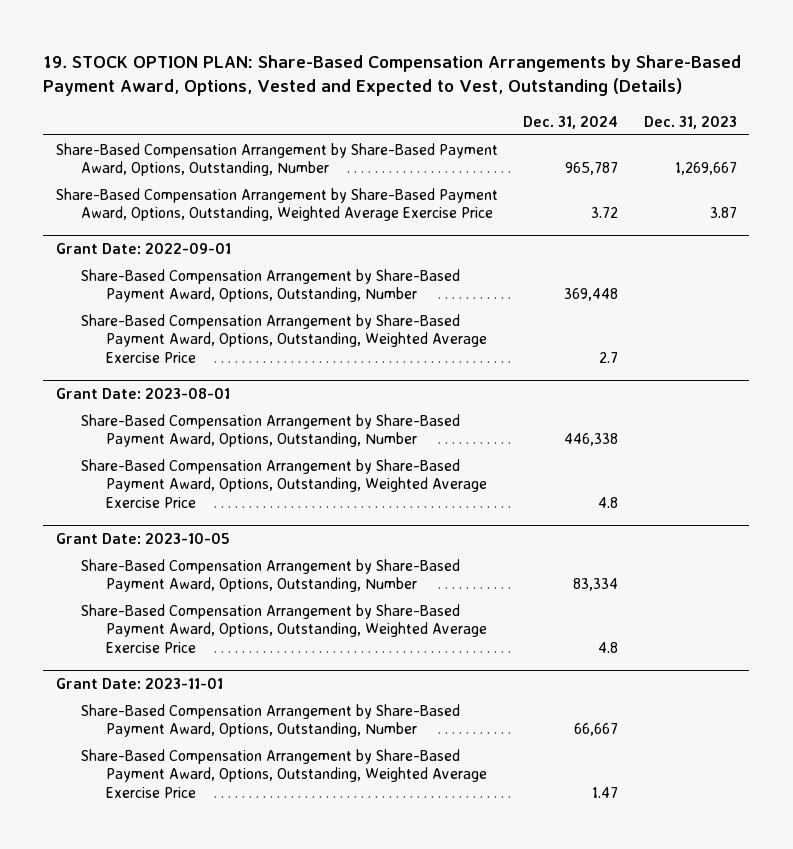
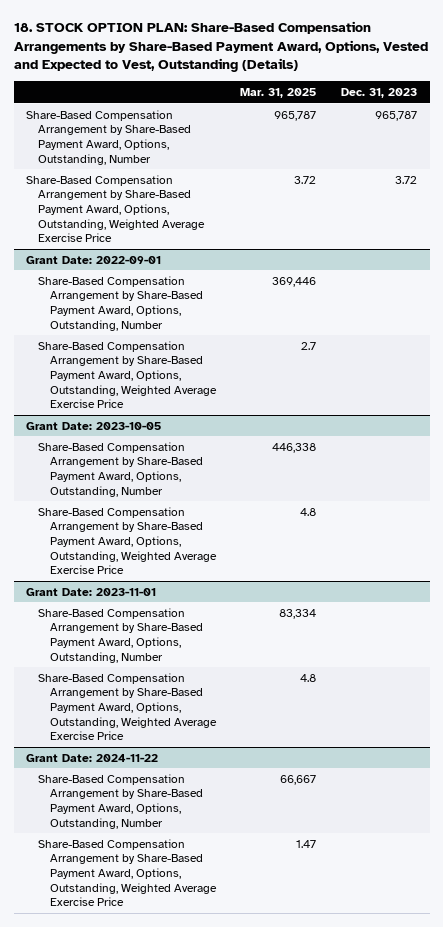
- 19. STOCK OPTION PLAN: Share-Based Compensation Arrangements by Share-Based Payment Award, Options, Vested and Expected to Vest, Outstanding (Details)
+ 18. STOCK OPTION PLAN: Share-Based Compensation Arrangements by Share-Based Payment Award, Options, Vested and Expected to Vest, Outstanding (Details)
- | Dec. 31, 2024 | Dec. 31, 2023
+ | Mar. 31, 2025 | Dec. 31, 2023
- Share-Based Compensation Arrangement by Share-Based Payment Award, Options, Outstanding, Number | 965,787 | 1,269,667
- Share-Based Compensation Arrangement by Share-Based Payment Award, Options, Outstanding, Weighted Average Exercise Price | 3.72 | 3.87
+ Share-Based Compensation Arrangement by Share-Based Payment Award, Options, Outstanding, Number | 965,787 | 965,787
+ Share-Based Compensation Arrangement by Share-Based Payment Award, Options, Outstanding, Weighted Average Exercise Price | 3.72 | 3.72
- Grant Date: 2023-08-01
- Share-Based Compensation Arrangement by Share-Based Payment Award, Options, Outstanding, Number | 446,338 |
- Share-Based Compensation Arrangement by Share-Based Payment Award, Options, Outstanding, Weighted Average Exercise Price | 4.8 |
+ Grant Date: 2024-11-22
+ Share-Based Compensation Arrangement by Share-Based Payment Award, Options, Outstanding, Number | 66,667 |
+ Share-Based Compensation Arrangement by Share-Based Payment Award, Options, Outstanding, Weighted Average Exercise Price | 1.47 |

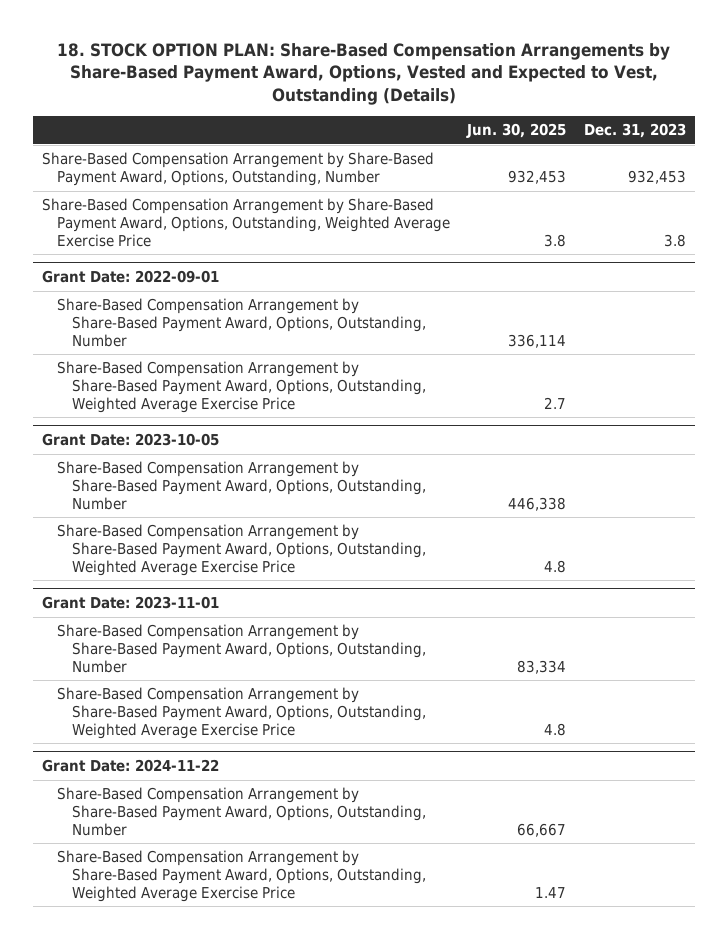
- | Mar. 31, 2025 | Dec. 31, 2023
+ | Jun. 30, 2025 | Dec. 31, 2023
- Share-Based Compensation Arrangement by Share-Based Payment Award, Options, Outstanding, Number | 965,787 | 965,787
- Share-Based Compensation Arrangement by Share-Based Payment Award, Options, Outstanding, Weighted Average Exercise Price | 3.72 | 3.72
+ Share-Based Compensation Arrangement by Share-Based Payment Award, Options, Outstanding, Number | 932,453 | 932,453
+ Share-Based Compensation Arrangement by Share-Based Payment Award, Options, Outstanding, Weighted Average Exercise Price | 3.8 | 3.8

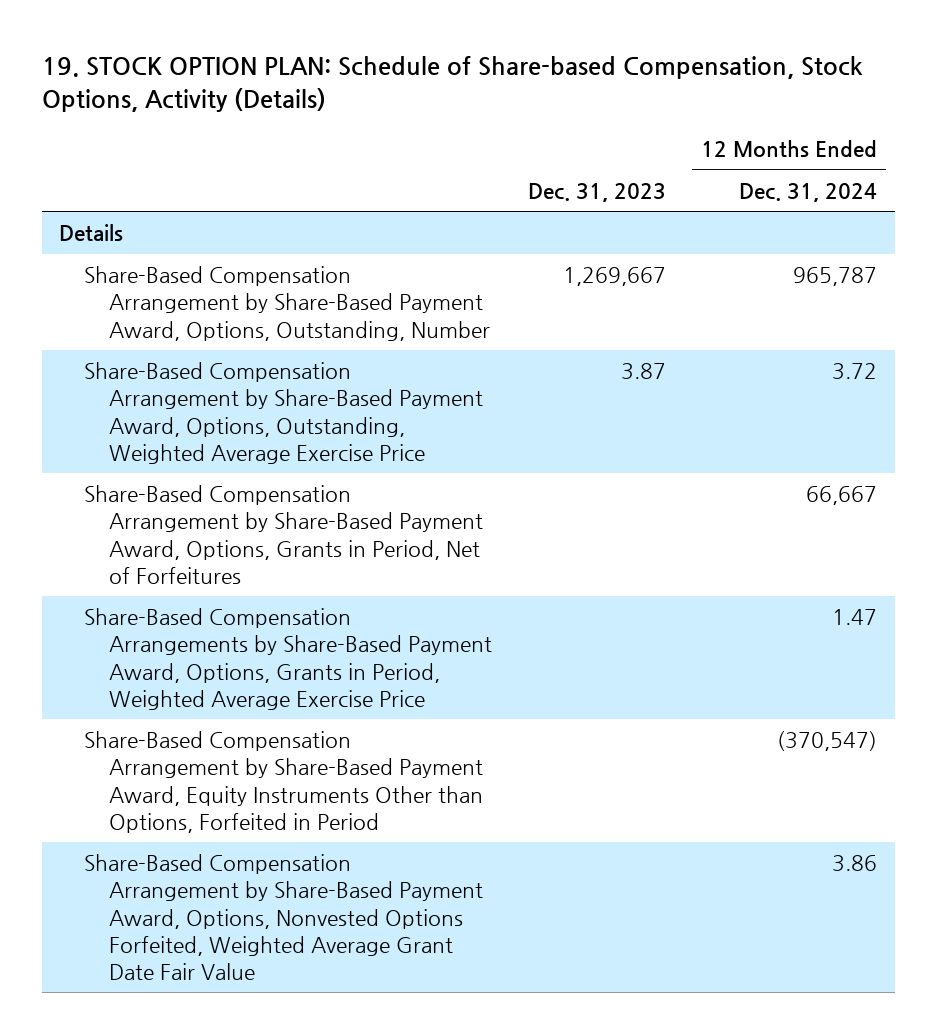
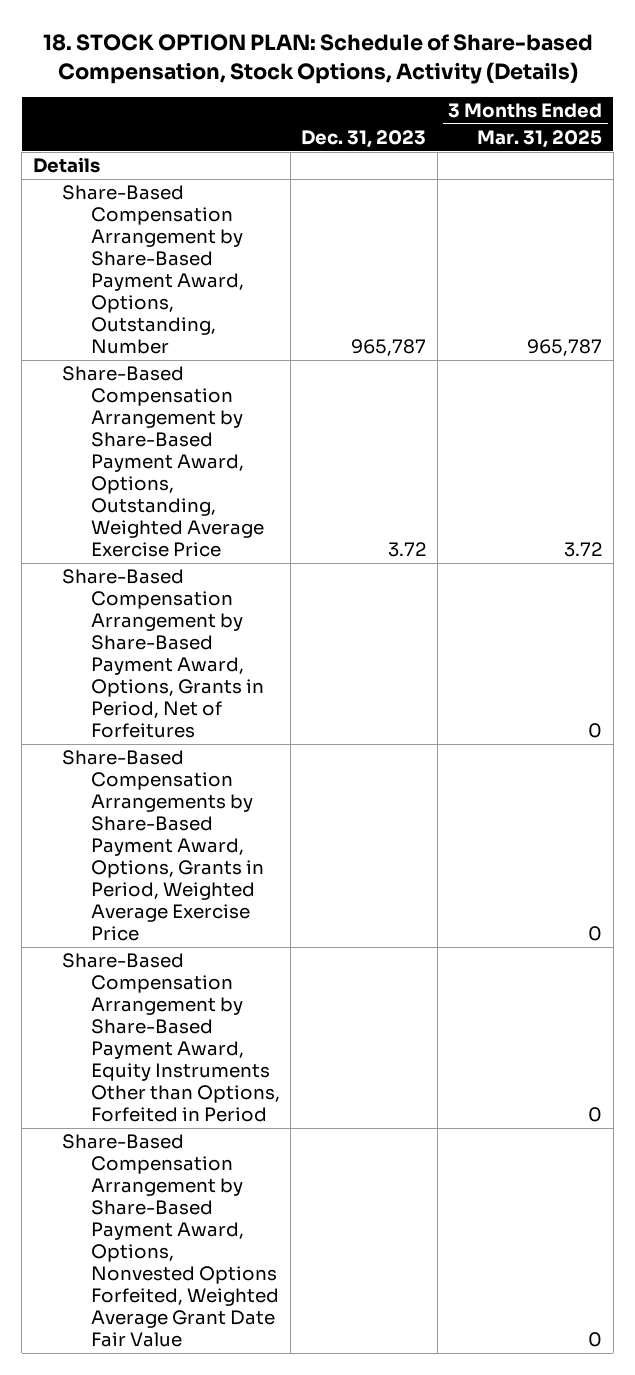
- 19. STOCK OPTION PLAN: Schedule of Share-based Compensation, Stock Options, Activity (Details)
+ 18. STOCK OPTION PLAN: Schedule of Share-based Compensation, Stock Options, Activity (Details)
- | Dec. 31, 2023 | 12 Months Ended Dec. 31, 2024
+ | Dec. 31, 2023 | 3 Months Ended Mar. 31, 2025
- Share-Based Compensation Arrangement by Share-Based Payment Award, Options, Outstanding, Number | 1,269,667 | 965,787
- Share-Based Compensation Arrangement by Share-Based Payment Award, Options, Outstanding, Weighted Average Exercise Price | 3.87 | 3.72
+ Share-Based Compensation Arrangement by Share-Based Payment Award, Options, Outstanding, Number | 965,787 | 965,787
+ Share-Based Compensation Arrangement by Share-Based Payment Award, Options, Outstanding, Weighted Average Exercise Price | 3.72 | 3.72

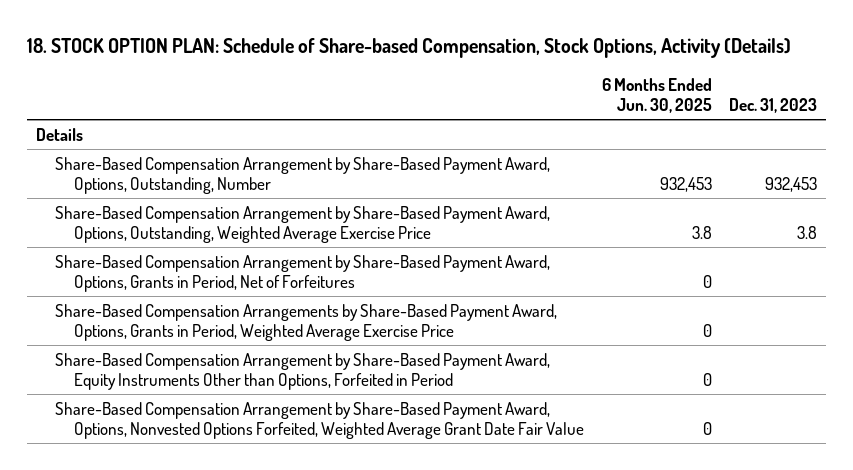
- | Dec. 31, 2023 | 3 Months Ended Mar. 31, 2025
+ | 6 Months Ended Jun. 30, 2025 | Dec. 31, 2023
- Share-Based Compensation Arrangement by Share-Based Payment Award, Options, Outstanding, Number | 965,787 | 965,787
- Share-Based Compensation Arrangement by Share-Based Payment Award, Options, Outstanding, Weighted Average Exercise Price | 3.72 | 3.72
+ Share-Based Compensation Arrangement by Share-Based Payment Award, Options, Outstanding, Number | 932,453 | 932,453
+ Share-Based Compensation Arrangement by Share-Based Payment Award, Options, Outstanding, Weighted Average Exercise Price | 3.8 | 3.8

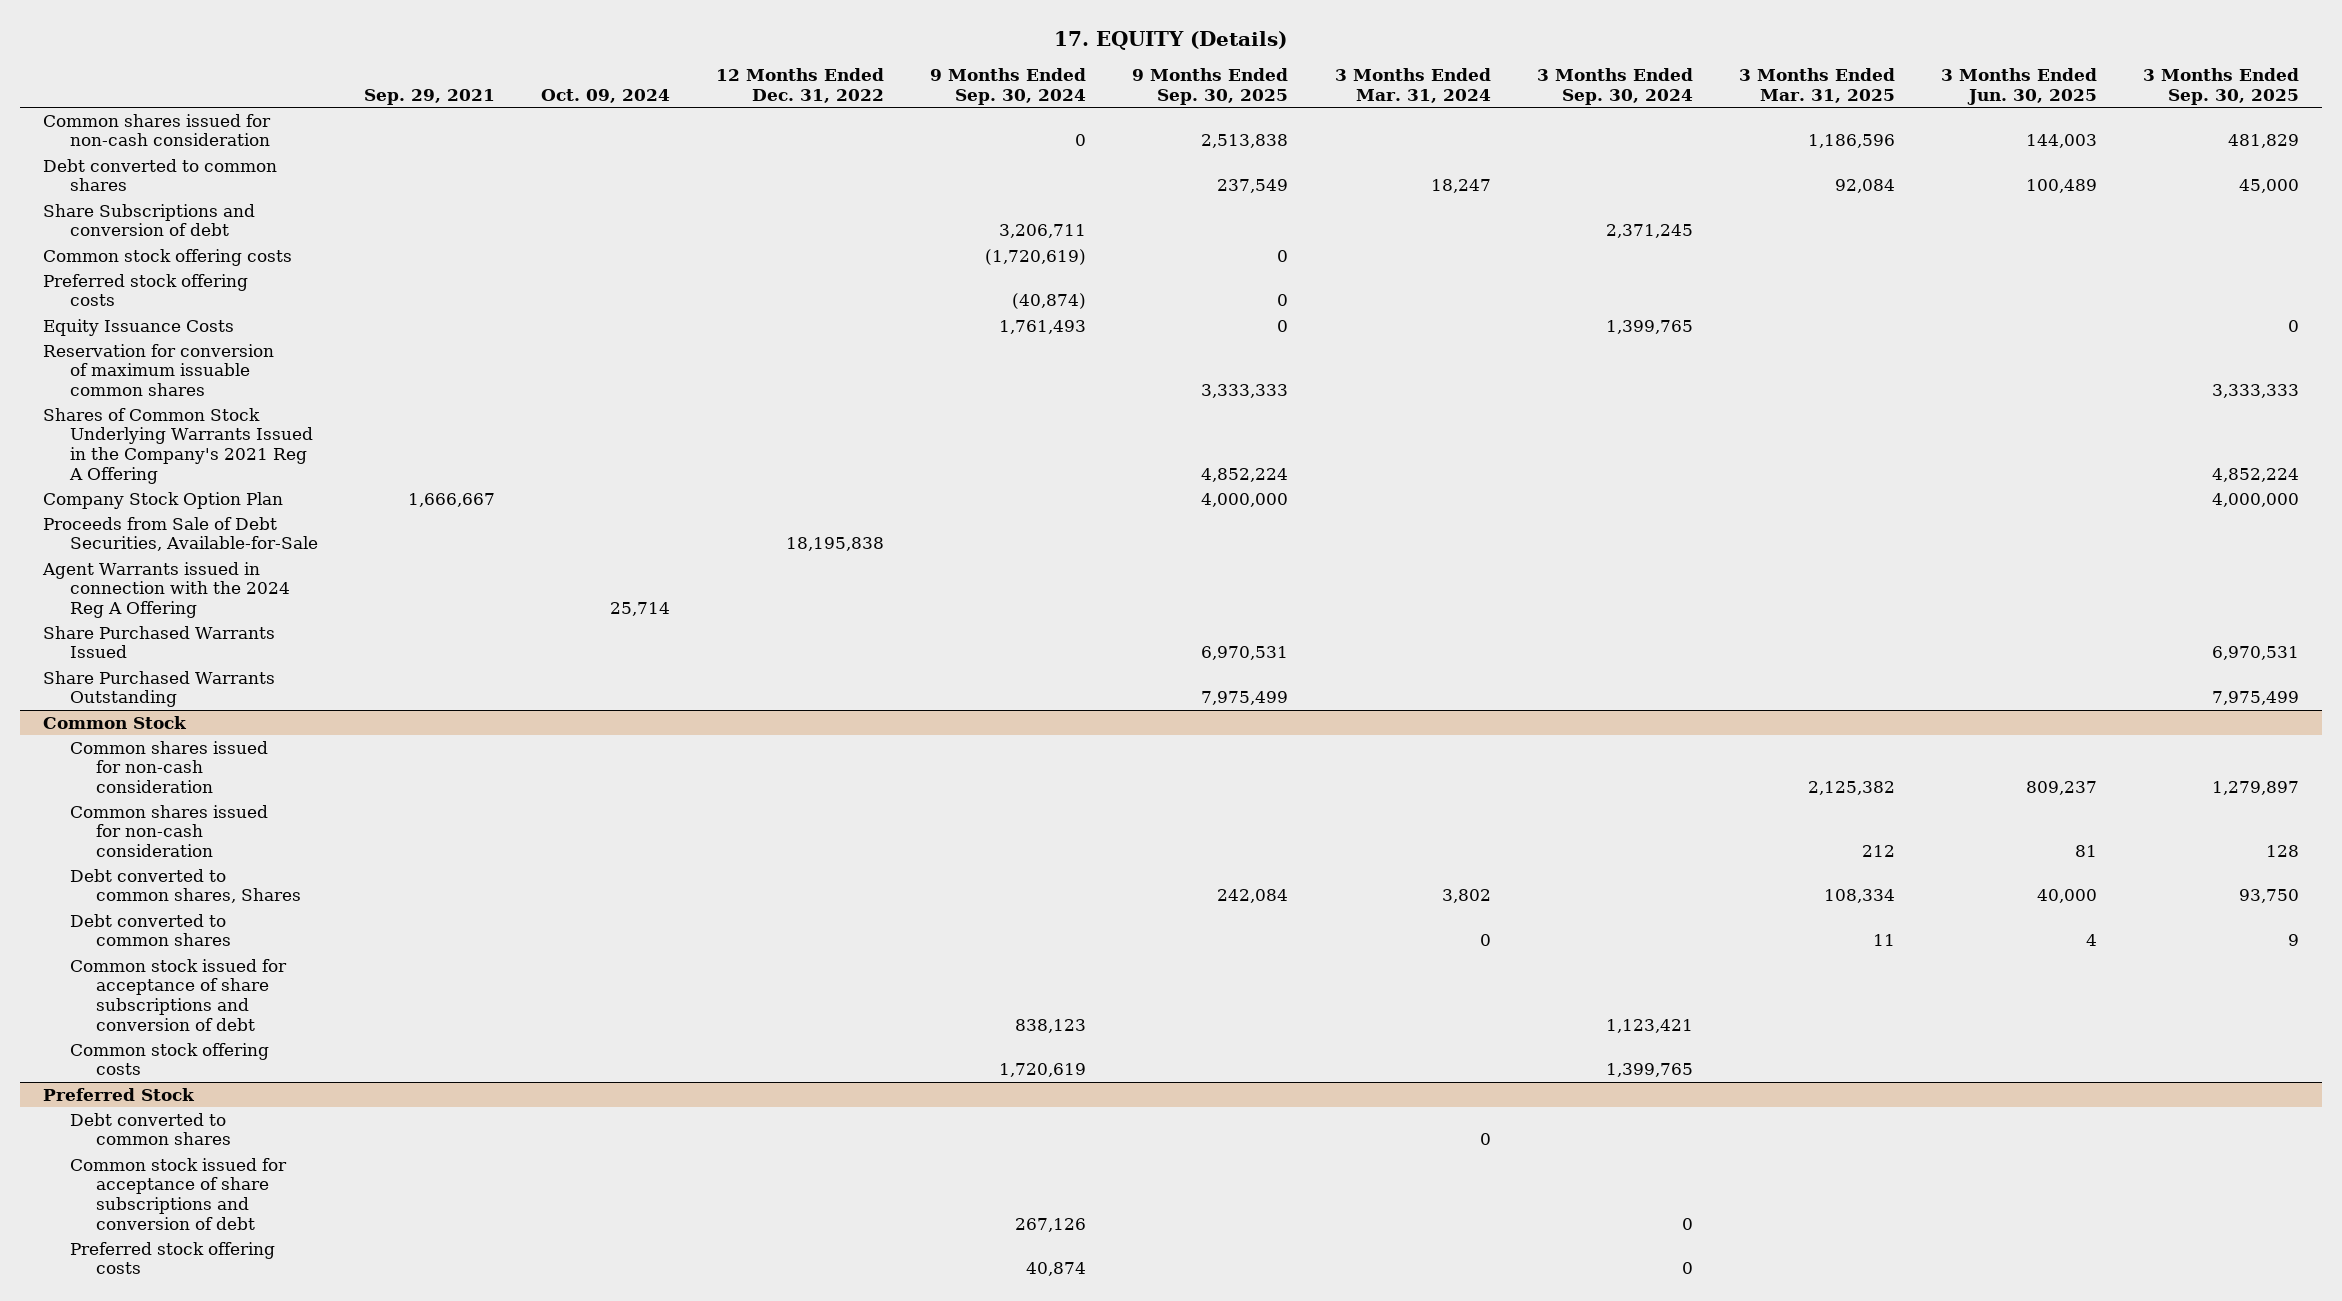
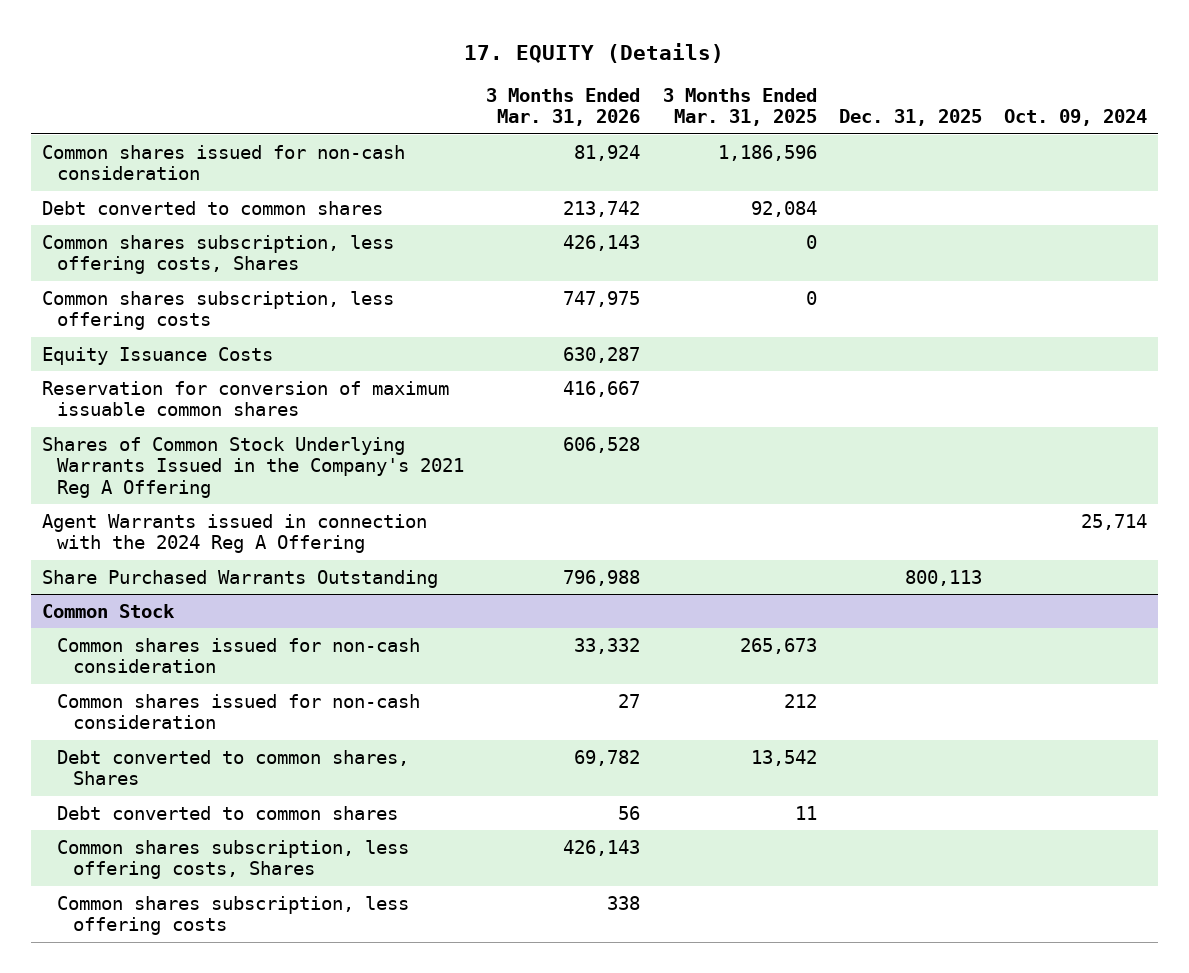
- | Sep. 29, 2021 | Oct. 09, 2024 | 12 Months Ended Dec. 31, 2022 | 9 Months Ended Sep. 30, 2024 | 9 Months Ended Sep. 30, 2025 | 3 Months Ended Mar. 31, 2024 | 3 Months Ended Sep. 30, 2024 | 3 Months Ended Mar. 31, 2025 | 3 Months Ended Jun. 30, 2025 | 3 Months Ended Sep. 30, 2025
+ | 3 Months Ended Mar. 31, 2026 | 3 Months Ended Mar. 31, 2025 | Dec. 31, 2025 | Oct. 09, 2024
- Share Subscriptions and conversion of debt | | | | 3,206,711 | | | 2,371,245 | | |
- Common stock offering costs | | | | (1,720,619) | 0 | | | | |
- Preferred stock offering costs | | | | (40,874) | 0 | | | | |
+ Common shares subscription, less offering costs, Shares | 426,143 | 0 | |
+ Common shares subscription, less offering costs | 747,975 | 0 | |
- Company Stock Option Plan | 1,666,667 | | | | 4,000,000 | | | | | 4,000,000
- Proceeds from Sale of Debt Securities, Available-for-Sale | | | 18,195,838 | | | | | | |
- Share Purchased Warrants Issued | | | | | 6,970,531 | | | | | 6,970,531
@ Common Stock
- Common shares issued for non-cash consideration | | | | | | | | 2,125,382 | 809,237 | 1,279,897
+ Common shares issued for non-cash consideration | 33,332 | 265,673 | |
- Debt converted to common shares, Shares | | | | | 242,084 | 3,802 | | 108,334 | 40,000 | 93,750
+ Debt converted to common shares, Shares | 69,782 | 13,542 | |
- Common stock issued for acceptance of share subscriptions and conversion of debt | | | | 838,123 | | | 1,123,421 | | |
- Common stock offering costs | | | | 1,720,619 | | | 1,399,765 | | |
- Preferred Stock
- Debt converted to common shares | | | | | | 0 | | | |
- Common stock issued for acceptance of share subscriptions and conversion of debt | | | | 267,126 | | | 0 | | |
- Preferred stock offering costs | | | | 40,874 | | | 0 | | |
@ Common Stock
+ Common shares subscription, less offering costs, Shares | 426,143 | | |
+ Common shares subscription, less offering costs | 338 | | |

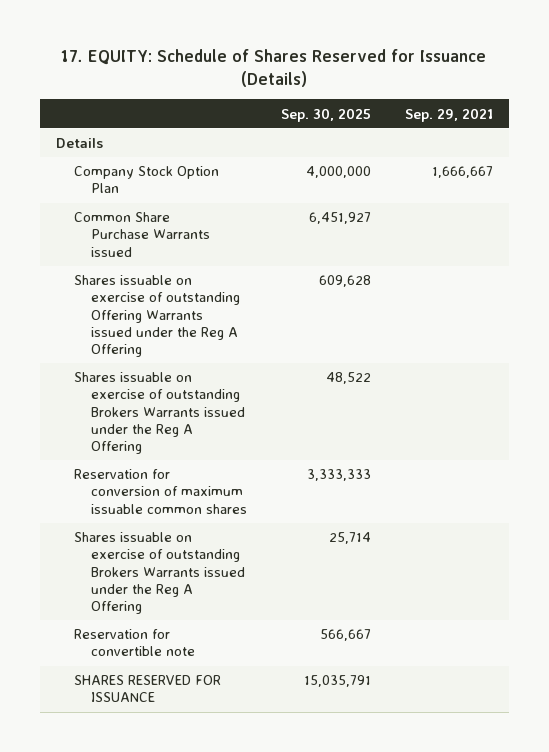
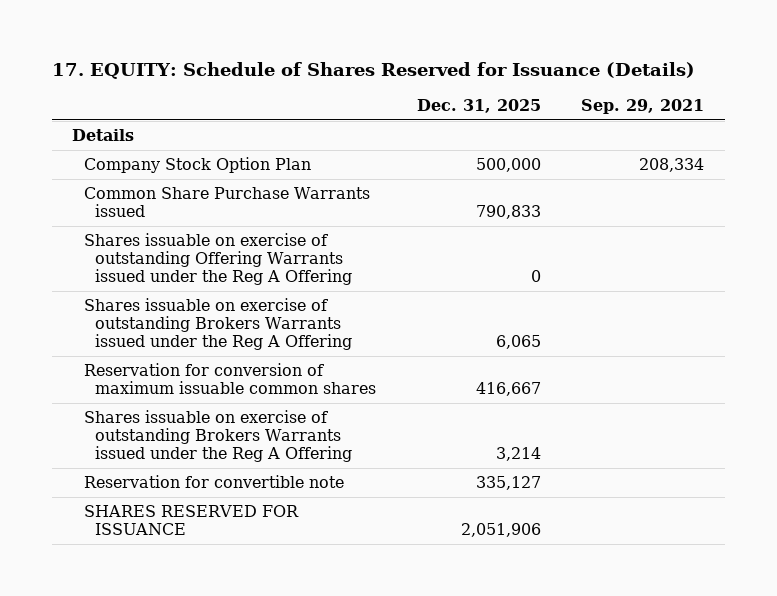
- | Sep. 30, 2025 | Sep. 29, 2021
+ | Dec. 31, 2025 | Sep. 29, 2021
- Company Stock Option Plan | 4,000,000 | 1,666,667
+ Company Stock Option Plan | 500,000 | 208,334

